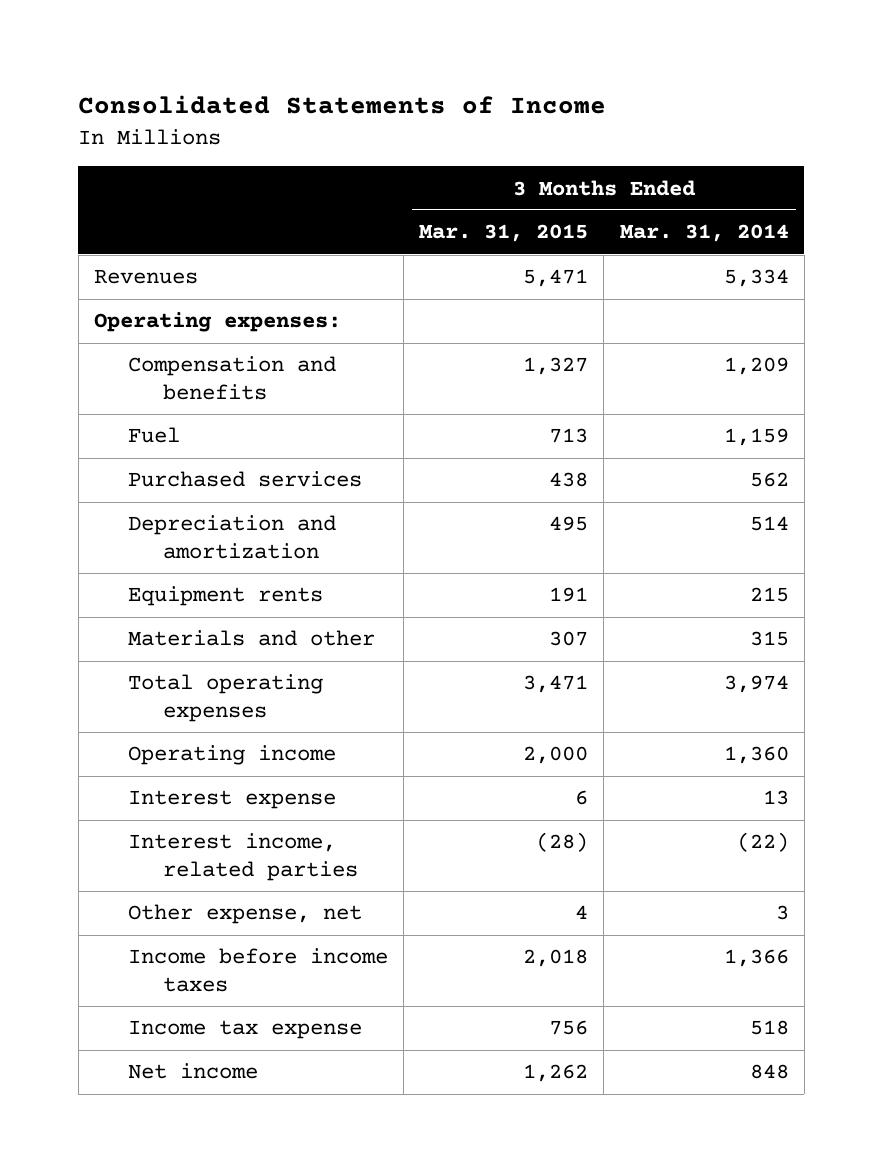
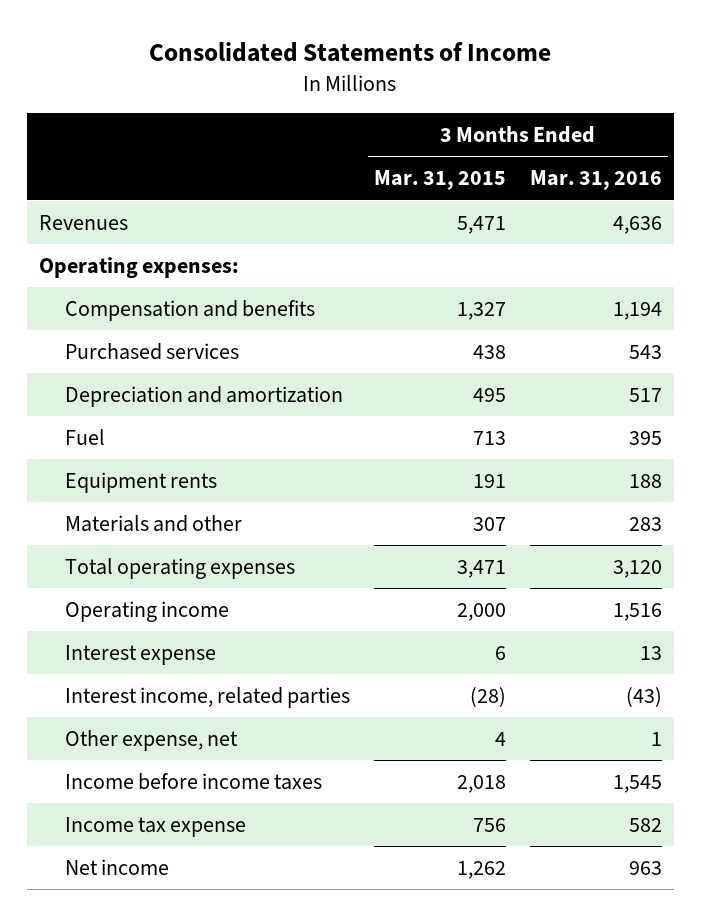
- | 3 Months Ended Mar. 31, 2015 | 3 Months Ended Mar. 31, 2014
+ | 3 Months Ended Mar. 31, 2015 | 3 Months Ended Mar. 31, 2016
moved down: Fuel | 713 | 395

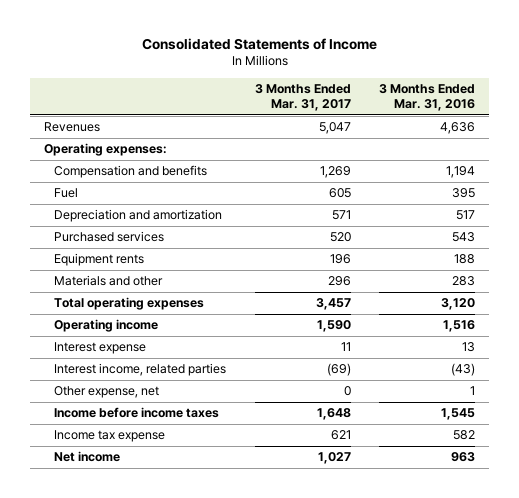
- | 3 Months Ended Mar. 31, 2015 | 3 Months Ended Mar. 31, 2016
+ | 3 Months Ended Mar. 31, 2017 | 3 Months Ended Mar. 31, 2016
moved down: Depreciation and amortization | 571 | 517
moved down: Purchased services | 520 | 543

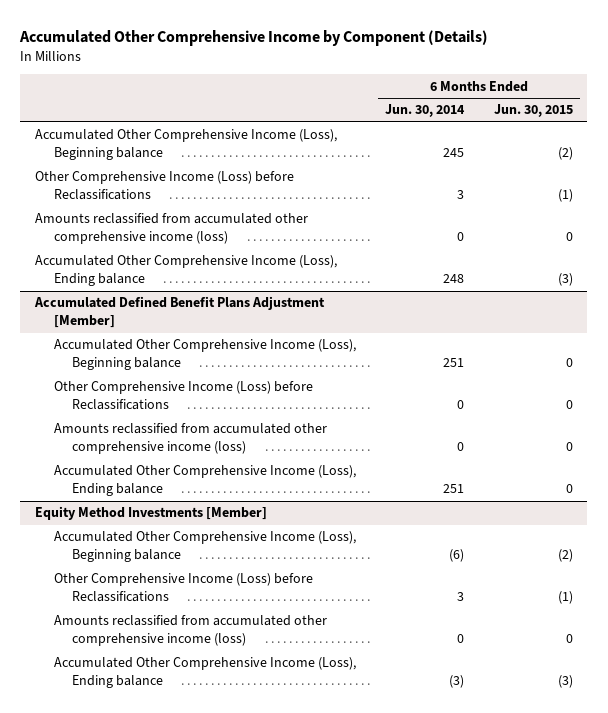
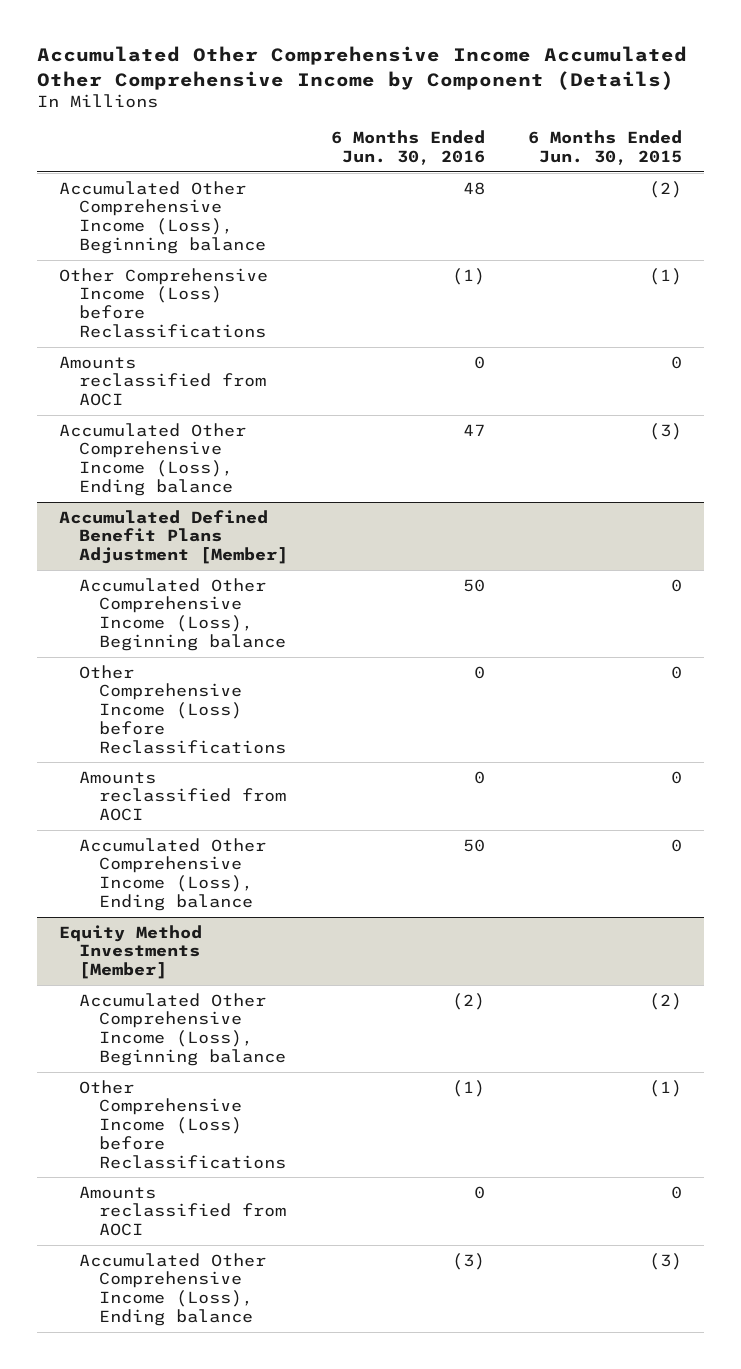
- Accumulated Other Comprehensive Income by Component (Details)
+ Accumulated Other Comprehensive Income Accumulated Other Comprehensive Income by Component (Details)
- | 6 Months Ended Jun. 30, 2014 | 6 Months Ended Jun. 30, 2015
+ | 6 Months Ended Jun. 30, 2016 | 6 Months Ended Jun. 30, 2015
- Amounts reclassified from accumulated other comprehensive income (loss) | 0 | 0
+ Amounts reclassified from AOCI | 0 | 0
@ Accumulated Defined Benefit Plans Adjustment [Member]
- Amounts reclassified from accumulated other comprehensive income (loss) | 0 | 0
+ Amounts reclassified from AOCI | 0 | 0
@ Equity Method Investments [Member]
- Amounts reclassified from accumulated other comprehensive income (loss) | 0 | 0
+ Amounts reclassified from AOCI | 0 | 0

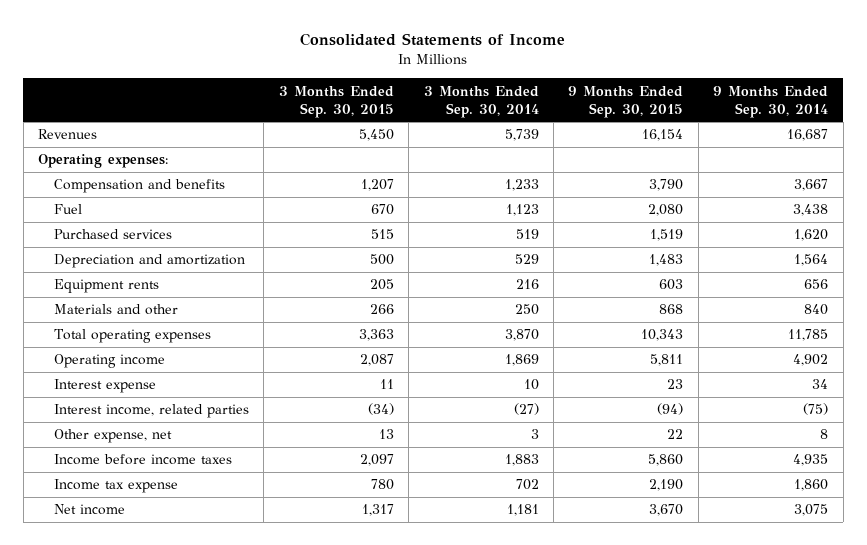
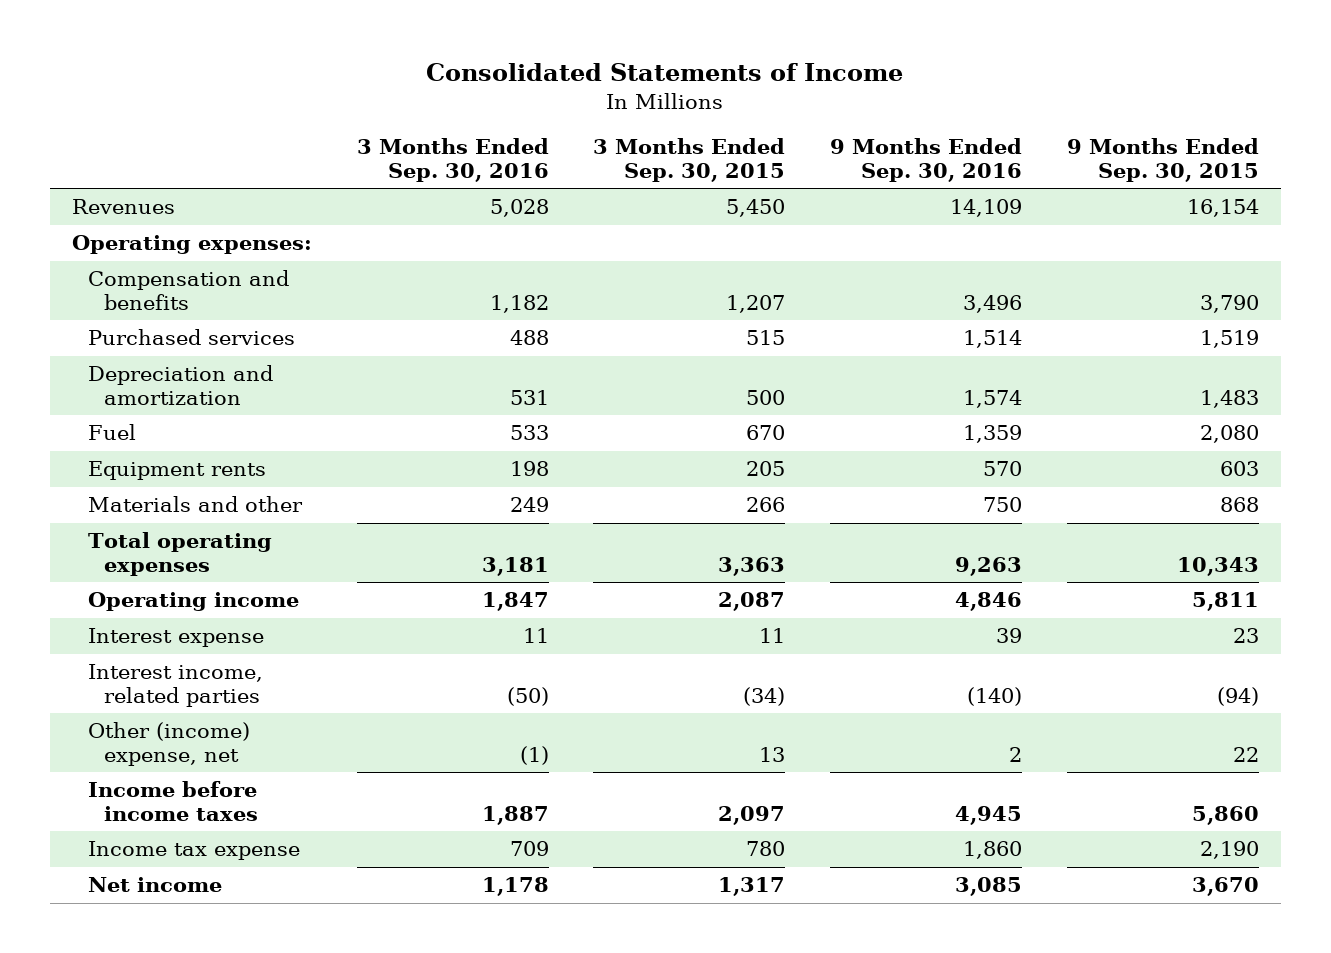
- | 3 Months Ended Sep. 30, 2015 | 3 Months Ended Sep. 30, 2014 | 9 Months Ended Sep. 30, 2015 | 9 Months Ended Sep. 30, 2014
+ | 3 Months Ended Sep. 30, 2016 | 3 Months Ended Sep. 30, 2015 | 9 Months Ended Sep. 30, 2016 | 9 Months Ended Sep. 30, 2015
moved down: Fuel | 533 | 670 | 1,359 | 2,080
- Other expense, net | 13 | 3 | 22 | 8
+ Other (income) expense, net | (1) | 13 | 2 | 22

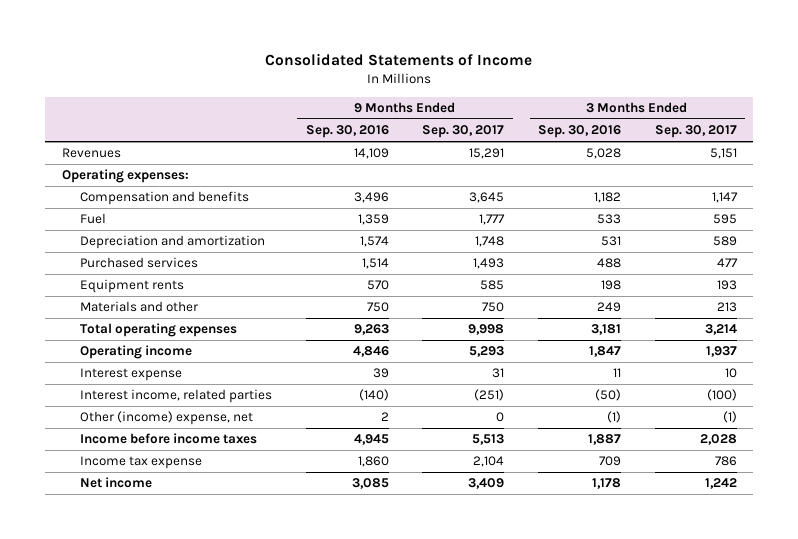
- | 3 Months Ended Sep. 30, 2016 | 3 Months Ended Sep. 30, 2015 | 9 Months Ended Sep. 30, 2016 | 9 Months Ended Sep. 30, 2015
+ | 9 Months Ended Sep. 30, 2016 | 9 Months Ended Sep. 30, 2017 | 3 Months Ended Sep. 30, 2016 | 3 Months Ended Sep. 30, 2017
moved down: Depreciation and amortization | 1,574 | 1,748 | 531 | 589
moved down: Purchased services | 1,514 | 1,493 | 488 | 477

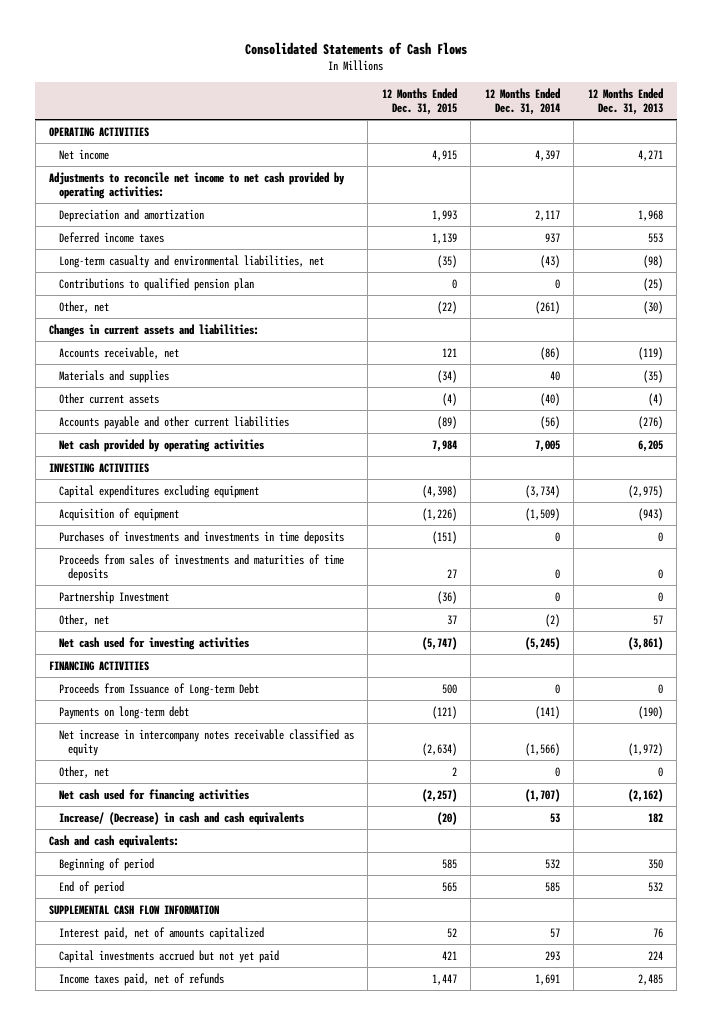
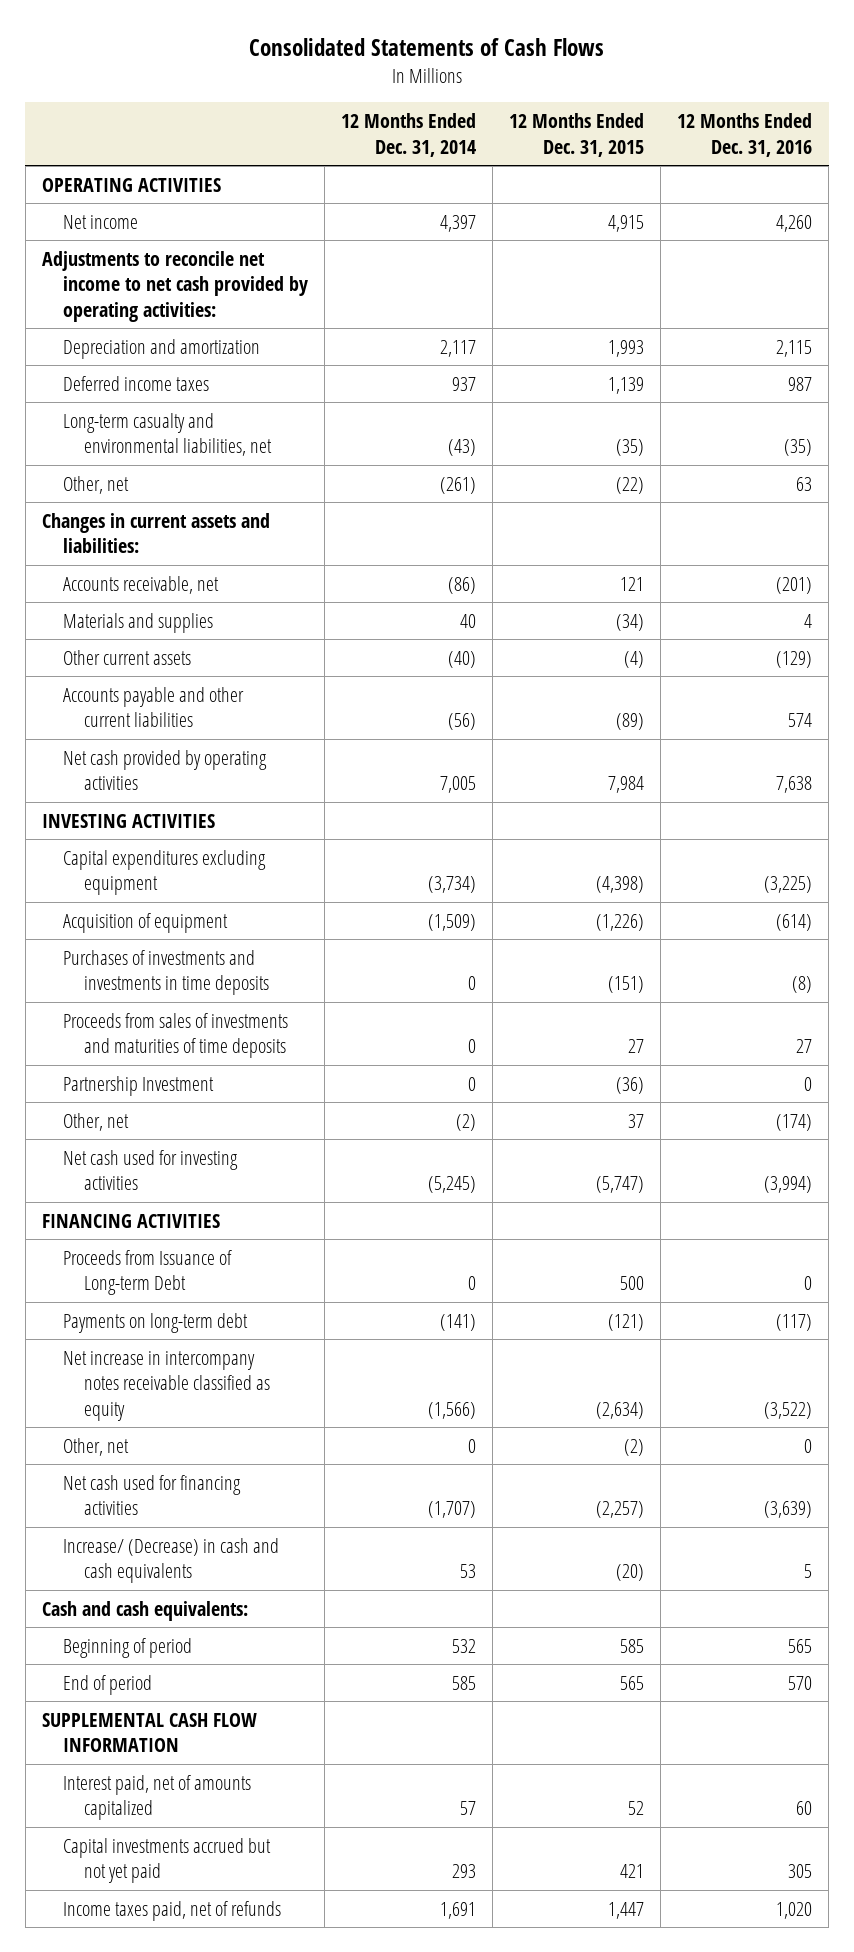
- | 12 Months Ended Dec. 31, 2015 | 12 Months Ended Dec. 31, 2014 | 12 Months Ended Dec. 31, 2013
+ | 12 Months Ended Dec. 31, 2014 | 12 Months Ended Dec. 31, 2015 | 12 Months Ended Dec. 31, 2016
- Contributions to qualified pension plan | 0 | 0 | (25)
- Other, net | 2 | 0 | 0
+ Other, net | 0 | (2) | 0

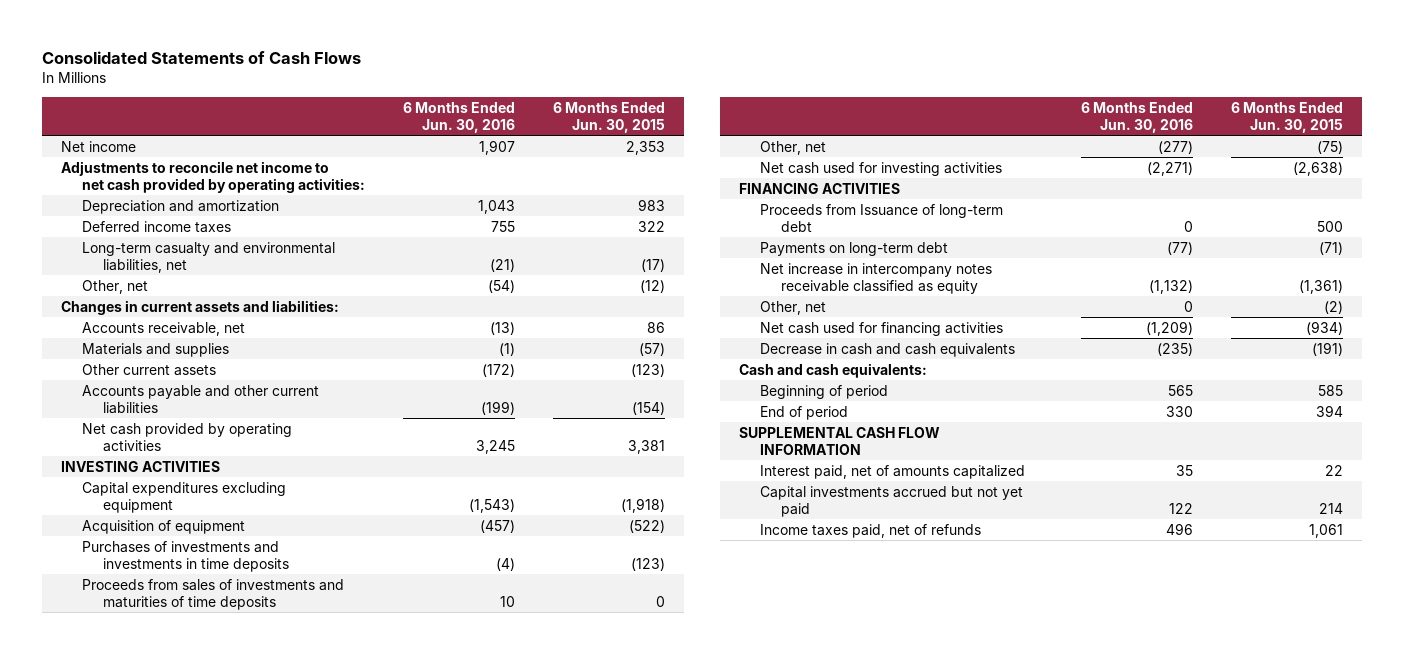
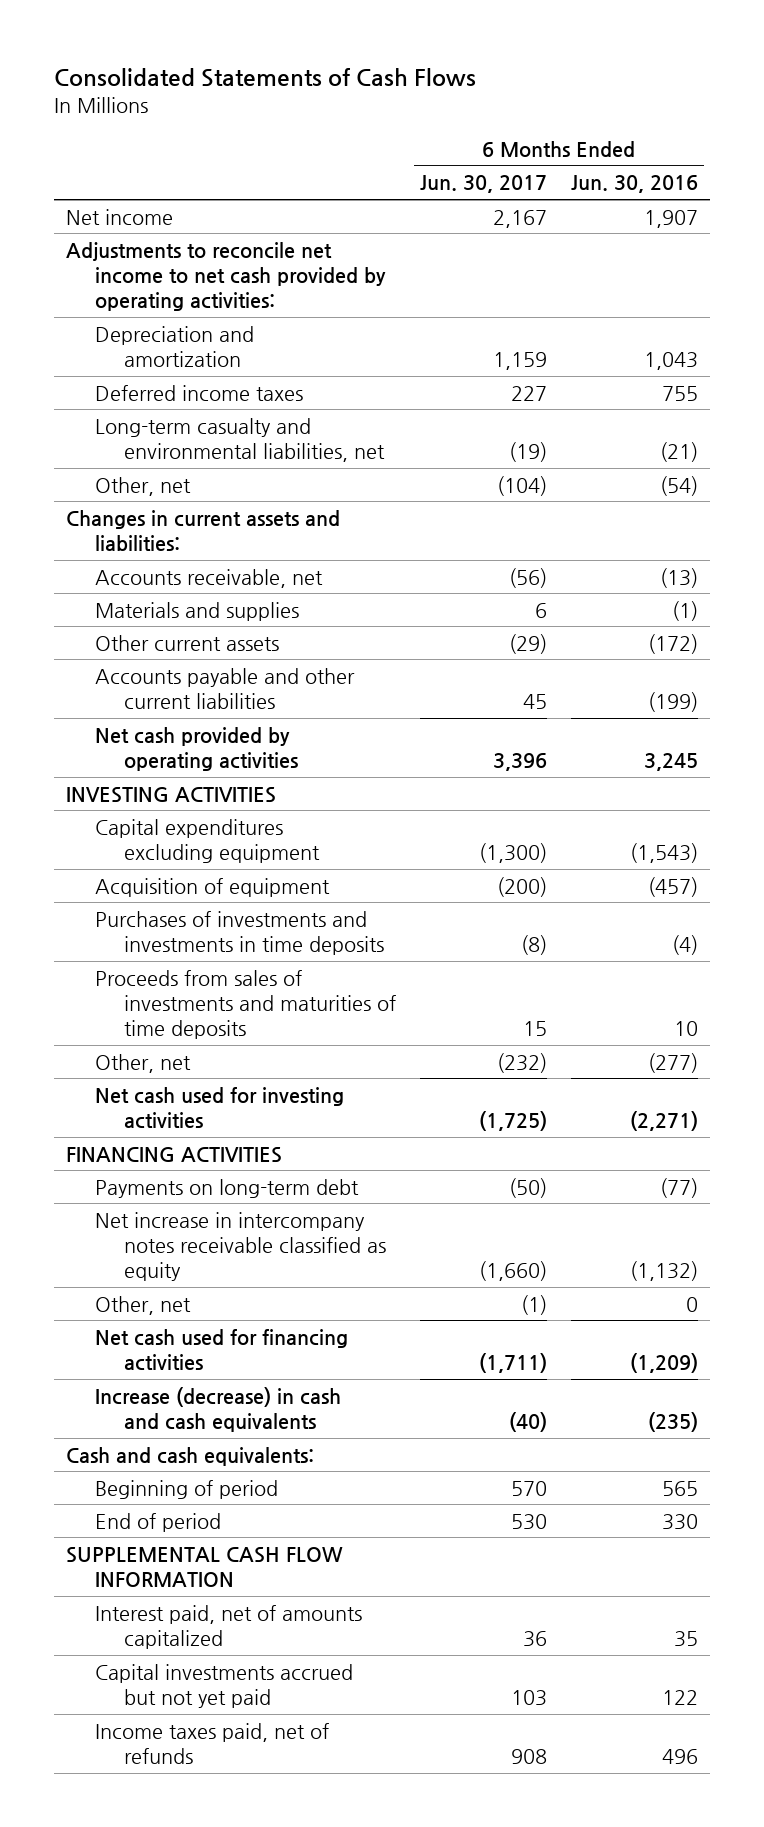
- | 6 Months Ended Jun. 30, 2016 | 6 Months Ended Jun. 30, 2015
+ | 6 Months Ended Jun. 30, 2017 | 6 Months Ended Jun. 30, 2016
- Proceeds from Issuance of long-term debt | 0 | 500
- Decrease in cash and cash equivalents | (235) | (191)
+ Increase (decrease) in cash and cash equivalents | (40) | (235)

